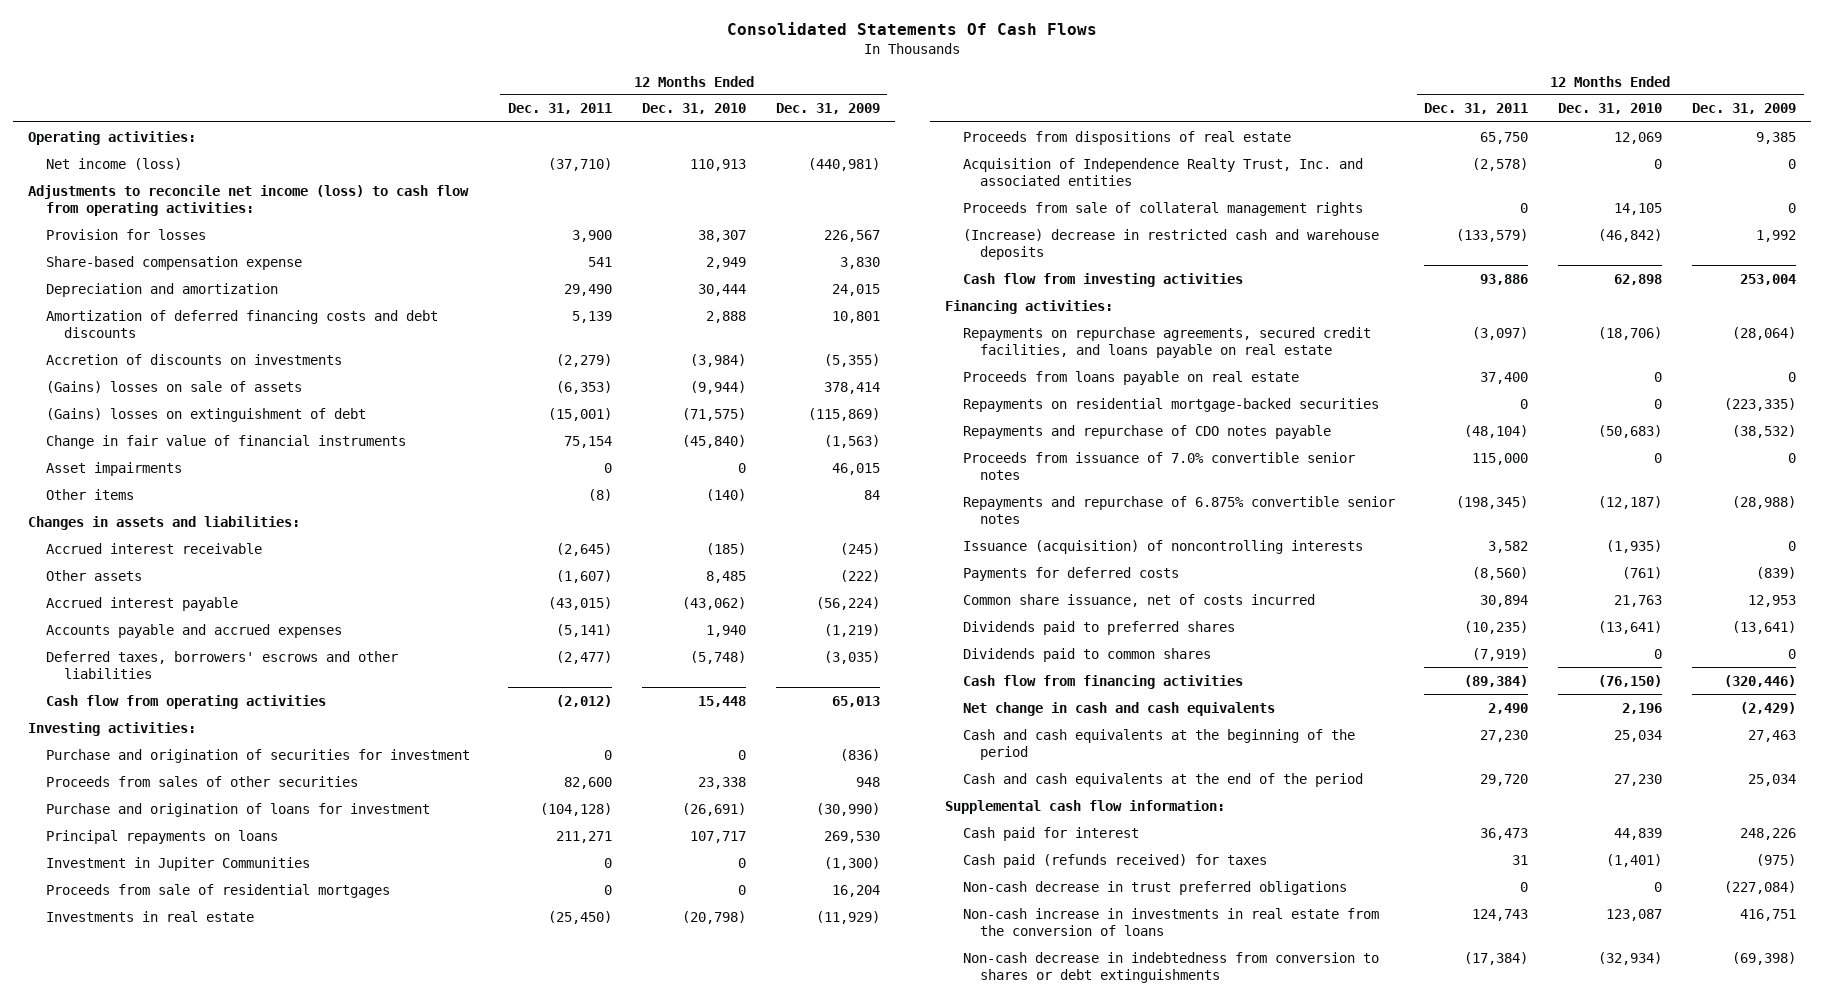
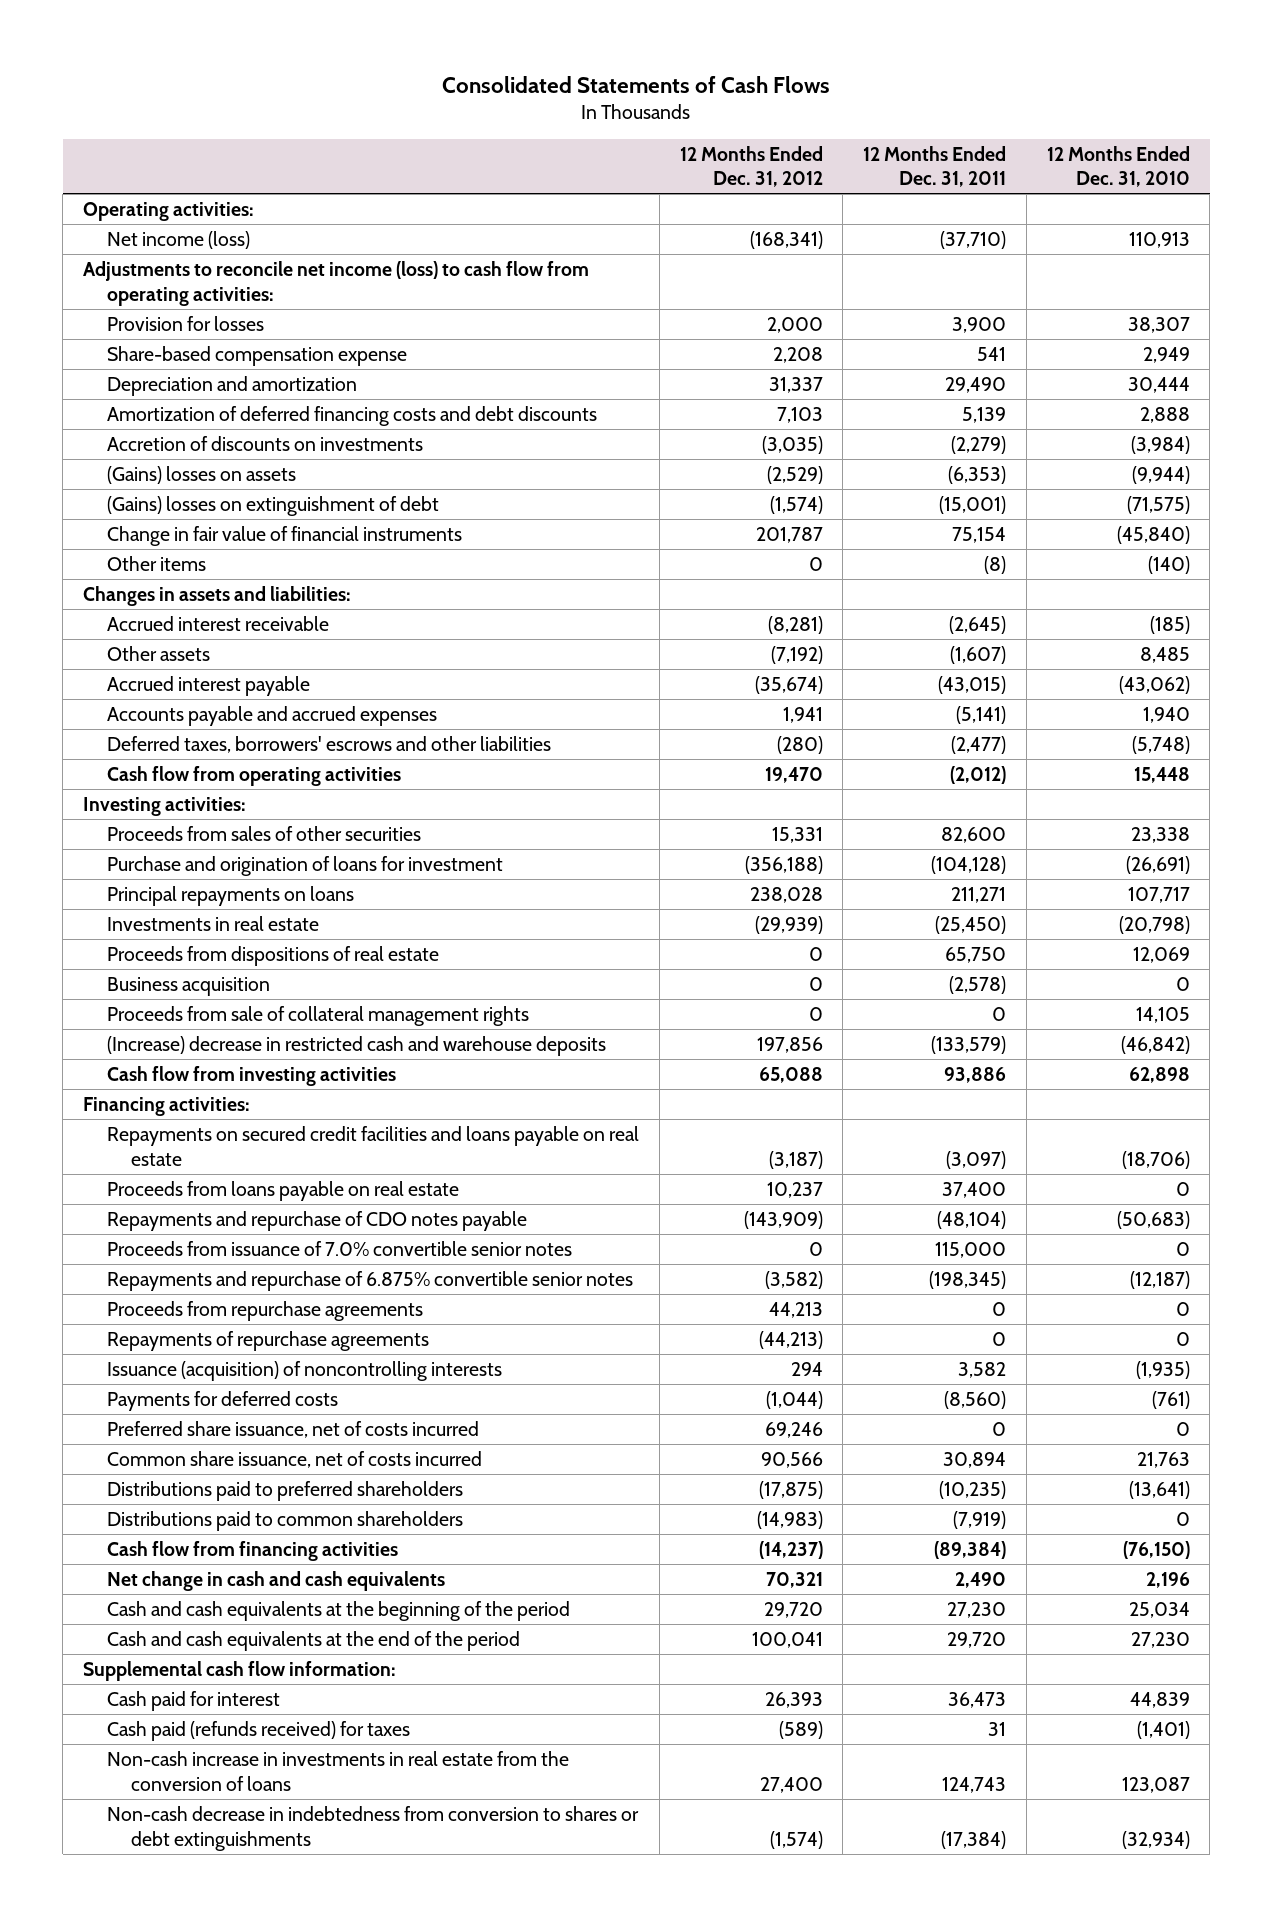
- Consolidated Statements Of Cash Flows
+ Consolidated Statements of Cash Flows
- | 12 Months Ended Dec. 31, 2011 | 12 Months Ended Dec. 31, 2010 | 12 Months Ended Dec. 31, 2009
+ | 12 Months Ended Dec. 31, 2012 | 12 Months Ended Dec. 31, 2011 | 12 Months Ended Dec. 31, 2010
- (Gains) losses on sale of assets | (6,353) | (9,944) | 378,414
+ (Gains) losses on assets | (2,529) | (6,353) | (9,944)
- Asset impairments | 0 | 0 | 46,015
- Purchase and origination of securities for investment | 0 | 0 | (836)
- Investment in Jupiter Communities | 0 | 0 | (1,300)
- Proceeds from sale of residential mortgages | 0 | 0 | 16,204
- Acquisition of Independence Realty Trust, Inc. and associated entities | (2,578) | 0 | 0
+ Business acquisition | 0 | (2,578) | 0
- Repayments on repurchase agreements, secured credit facilities, and loans payable on real estate | (3,097) | (18,706) | (28,064)
+ Repayments on secured credit facilities and loans payable on real estate | (3,187) | (3,097) | (18,706)
- Repayments on residential mortgage-backed securities | 0 | 0 | (223,335)
+ Proceeds from repurchase agreements | 44,213 | 0 | 0
+ Repayments of repurchase agreements | (44,213) | 0 | 0
+ Preferred share issuance, net of costs incurred | 69,246 | 0 | 0
- Dividends paid to preferred shares | (10,235) | (13,641) | (13,641)
- Dividends paid to common shares | (7,919) | 0 | 0
+ Distributions paid to preferred shareholders | (17,875) | (10,235) | (13,641)
+ Distributions paid to common shareholders | (14,983) | (7,919) | 0
- Non-cash decrease in trust preferred obligations | 0 | 0 | (227,084)

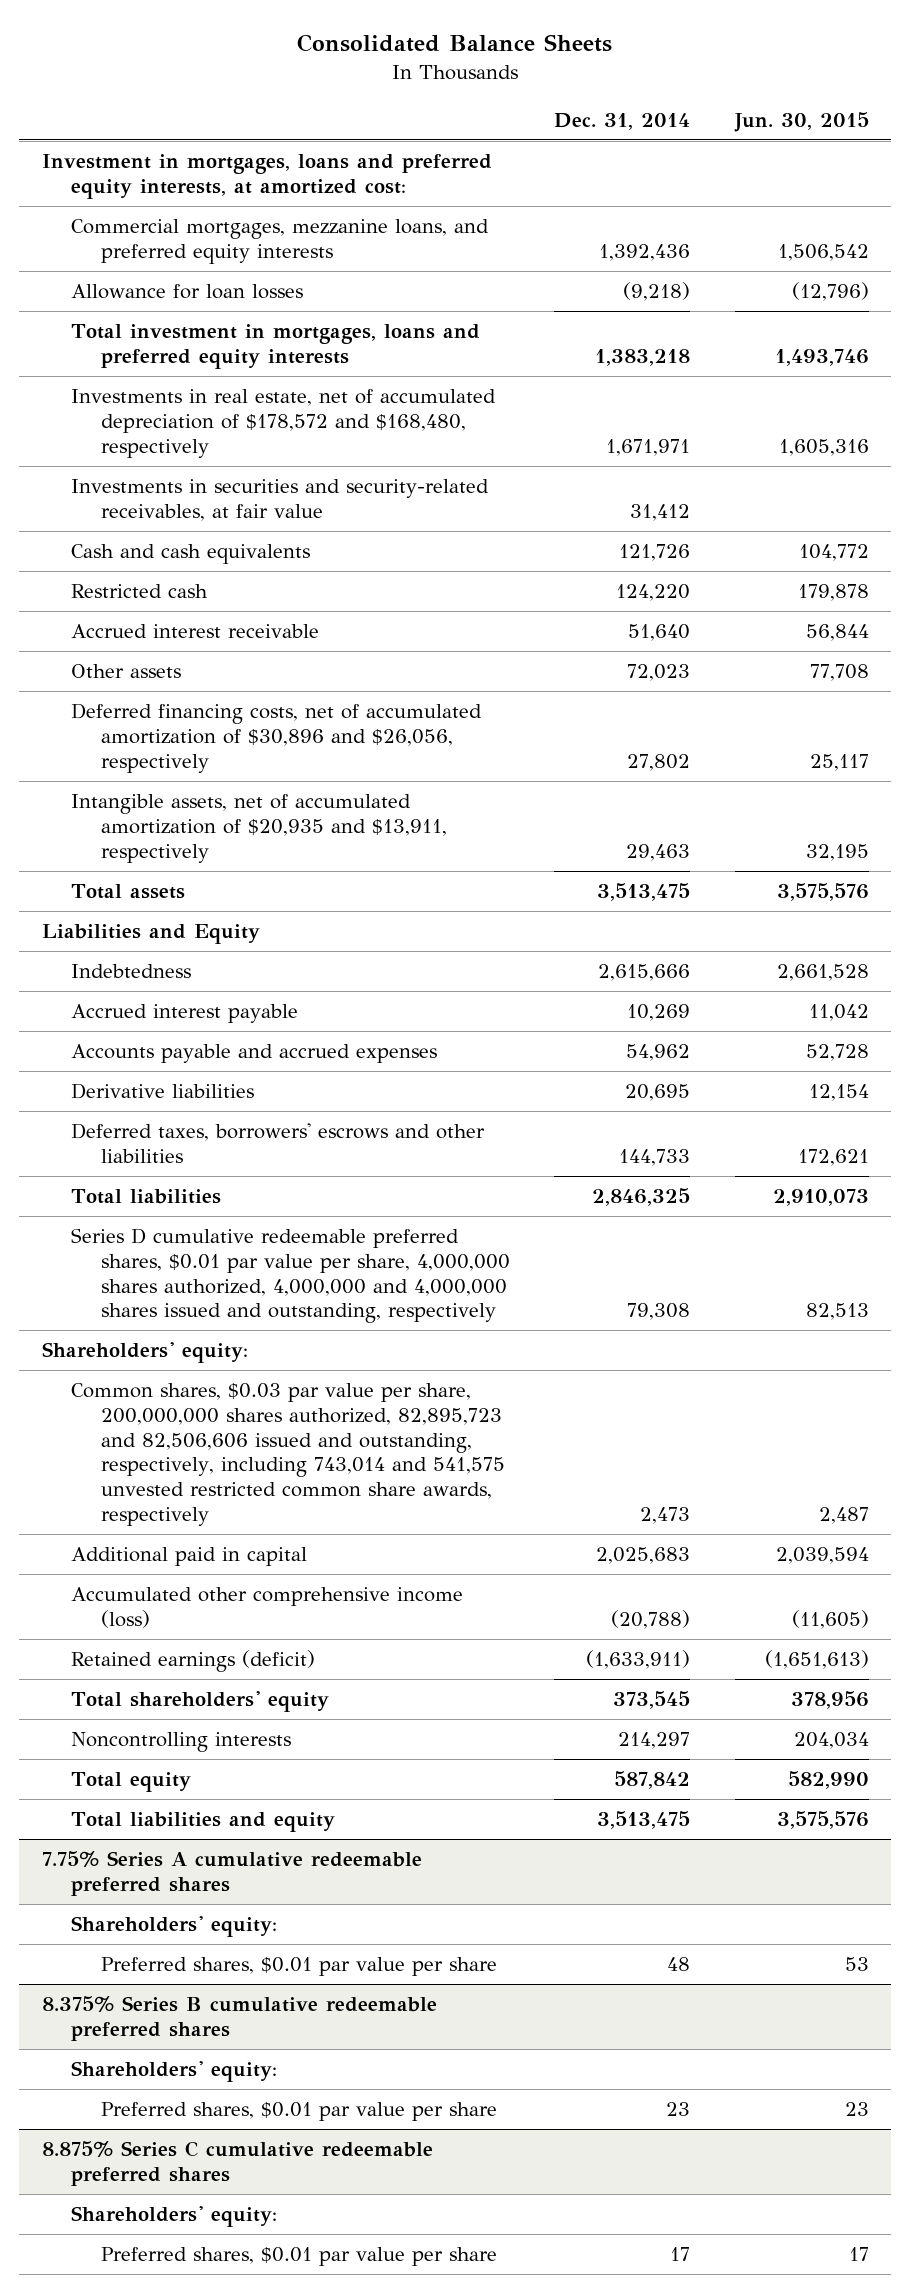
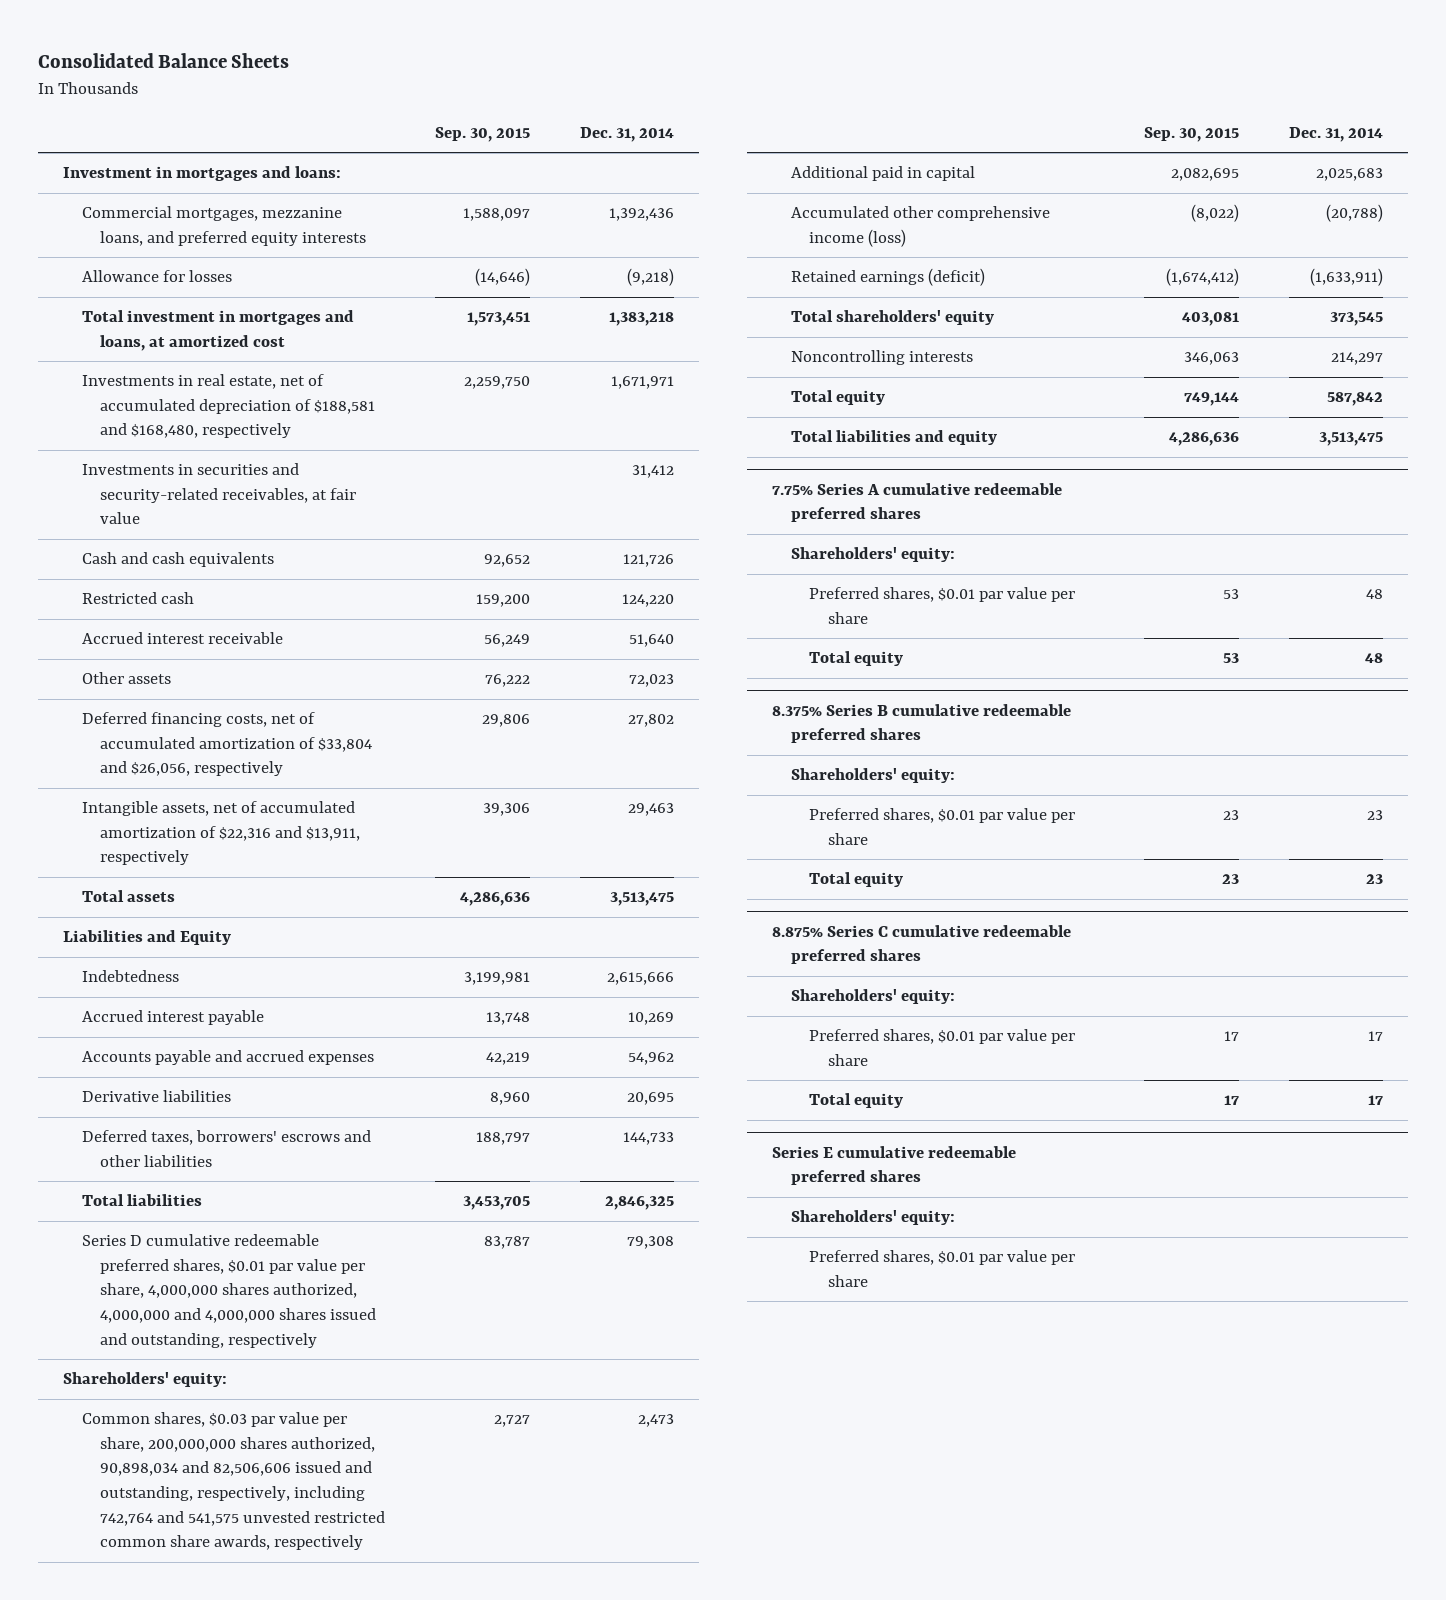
- | Dec. 31, 2014 | Jun. 30, 2015
+ | Sep. 30, 2015 | Dec. 31, 2014
- Investment in mortgages, loans and preferred equity interests, at amortized cost:
+ Investment in mortgages and loans:
- Allowance for loan losses | (9,218) | (12,796)
- Total investment in mortgages, loans and preferred equity interests | 1,383,218 | 1,493,746
- Investments in real estate, net of accumulated depreciation of $178,572 and $168,480, respectively | 1,671,971 | 1,605,316
+ Allowance for losses | (14,646) | (9,218)
+ Total investment in mortgages and loans, at amortized cost | 1,573,451 | 1,383,218
+ Investments in real estate, net of accumulated depreciation of $188,581 and $168,480, respectively | 2,259,750 | 1,671,971
- Deferred financing costs, net of accumulated amortization of $30,896 and $26,056, respectively | 27,802 | 25,117
- Intangible assets, net of accumulated amortization of $20,935 and $13,911, respectively | 29,463 | 32,195
+ Deferred financing costs, net of accumulated amortization of $33,804 and $26,056, respectively | 29,806 | 27,802
+ Intangible assets, net of accumulated amortization of $22,316 and $13,911, respectively | 39,306 | 29,463
- Common shares, $0.03 par value per share, 200,000,000 shares authorized, 82,895,723 and 82,506,606 issued and outstanding, respectively, including 743,014 and 541,575 unvested restricted common share awards, respectively | 2,473 | 2,487
+ Common shares, $0.03 par value per share, 200,000,000 shares authorized, 90,898,034 and 82,506,606 issued and outstanding, respectively, including 742,764 and 541,575 unvested restricted common share awards, respectively | 2,727 | 2,473
@ 7.75% Series A cumulative redeemable preferred shares
+ Total equity | 53 | 48
@ 8.375% Series B cumulative redeemable preferred shares
+ Total equity | 23 | 23
@ 8.875% Series C cumulative redeemable preferred shares
+ Total equity | 17 | 17
+ Series E cumulative redeemable preferred shares
+ Shareholders' equity:
+ Preferred shares, $0.01 par value per share

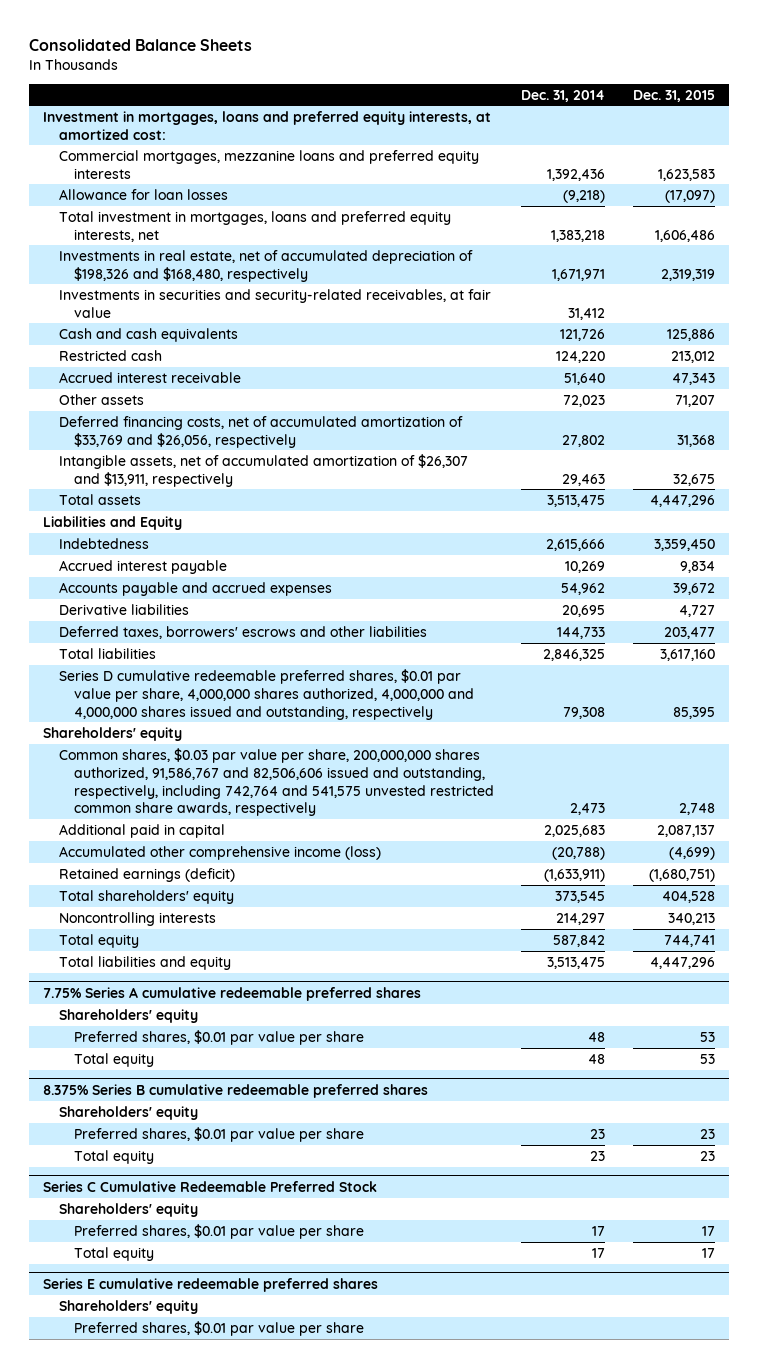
- | Sep. 30, 2015 | Dec. 31, 2014
+ | Dec. 31, 2014 | Dec. 31, 2015
- Investment in mortgages and loans:
- Commercial mortgages, mezzanine loans, and preferred equity interests | 1,588,097 | 1,392,436
- Allowance for losses | (14,646) | (9,218)
- Total investment in mortgages and loans, at amortized cost | 1,573,451 | 1,383,218
- Investments in real estate, net of accumulated depreciation of $188,581 and $168,480, respectively | 2,259,750 | 1,671,971
+ Investment in mortgages, loans and preferred equity interests, at amortized cost:
+ Commercial mortgages, mezzanine loans and preferred equity interests | 1,392,436 | 1,623,583
+ Allowance for loan losses | (9,218) | (17,097)
+ Total investment in mortgages, loans and preferred equity interests, net | 1,383,218 | 1,606,486
+ Investments in real estate, net of accumulated depreciation of $198,326 and $168,480, respectively | 1,671,971 | 2,319,319
- Deferred financing costs, net of accumulated amortization of $33,804 and $26,056, respectively | 29,806 | 27,802
- Intangible assets, net of accumulated amortization of $22,316 and $13,911, respectively | 39,306 | 29,463
+ Deferred financing costs, net of accumulated amortization of $33,769 and $26,056, respectively | 27,802 | 31,368
+ Intangible assets, net of accumulated amortization of $26,307 and $13,911, respectively | 29,463 | 32,675
- Shareholders' equity:
- Common shares, $0.03 par value per share, 200,000,000 shares authorized, 90,898,034 and 82,506,606 issued and outstanding, respectively, including 742,764 and 541,575 unvested restricted common share awards, respectively | 2,727 | 2,473
+ Shareholders' equity
+ Common shares, $0.03 par value per share, 200,000,000 shares authorized, 91,586,767 and 82,506,606 issued and outstanding, respectively, including 742,764 and 541,575 unvested restricted common share awards, respectively | 2,473 | 2,748
@ 7.75% Series A cumulative redeemable preferred shares
- Shareholders' equity:
+ Shareholders' equity
@ 8.375% Series B cumulative redeemable preferred shares
- Shareholders' equity:
+ Shareholders' equity
- 8.875% Series C cumulative redeemable preferred shares
- Shareholders' equity:
+ Series C Cumulative Redeemable Preferred Stock
+ Shareholders' equity
@ Series E cumulative redeemable preferred shares
- Shareholders' equity:
+ Shareholders' equity

